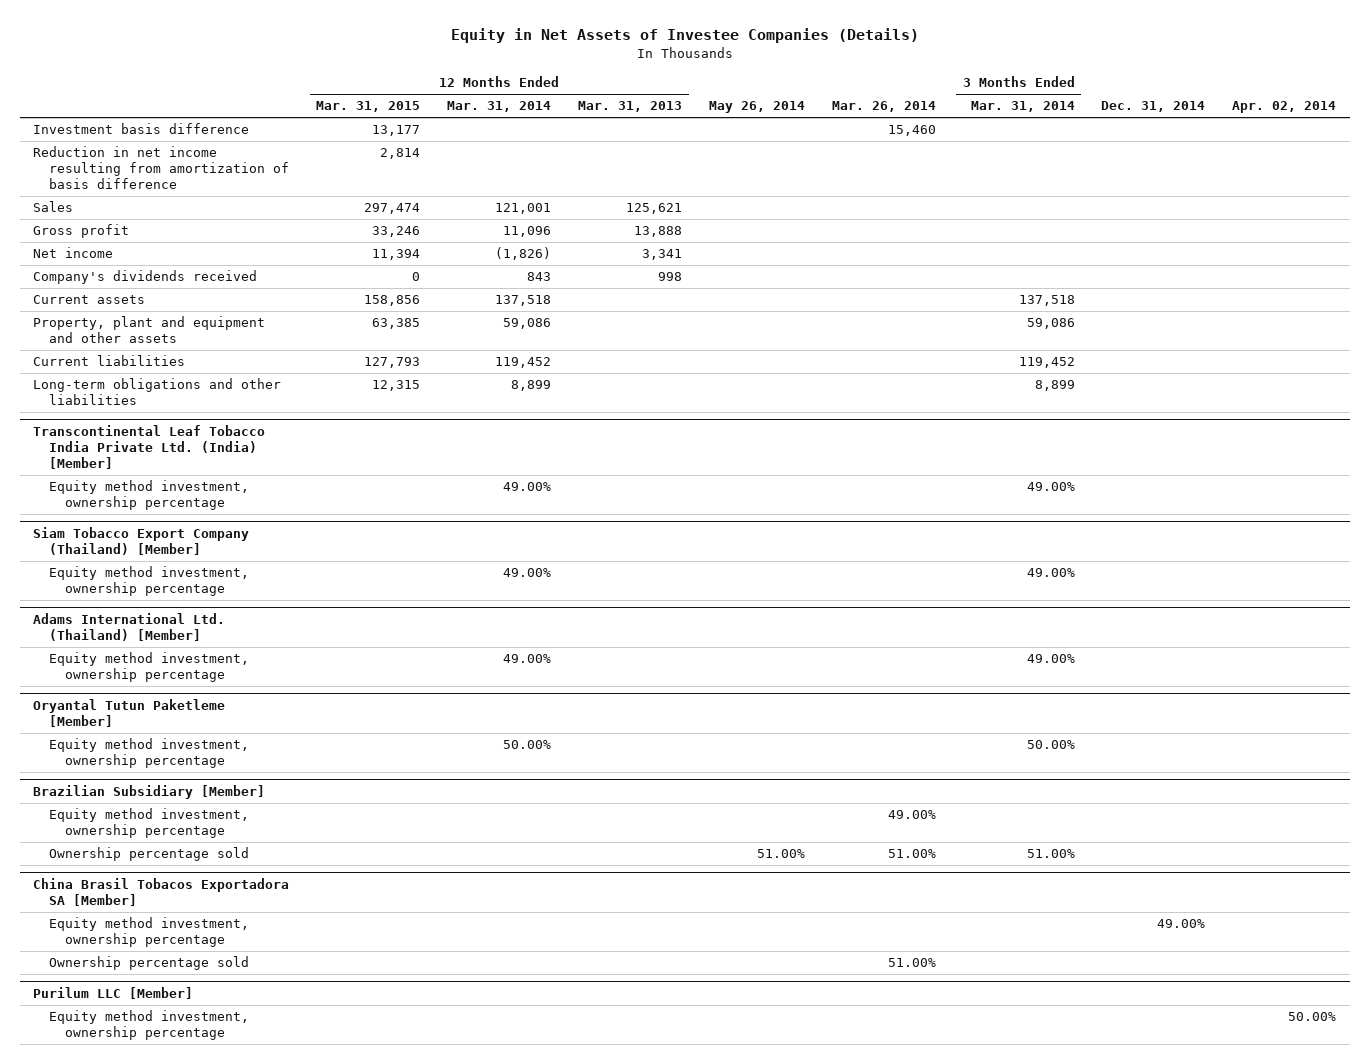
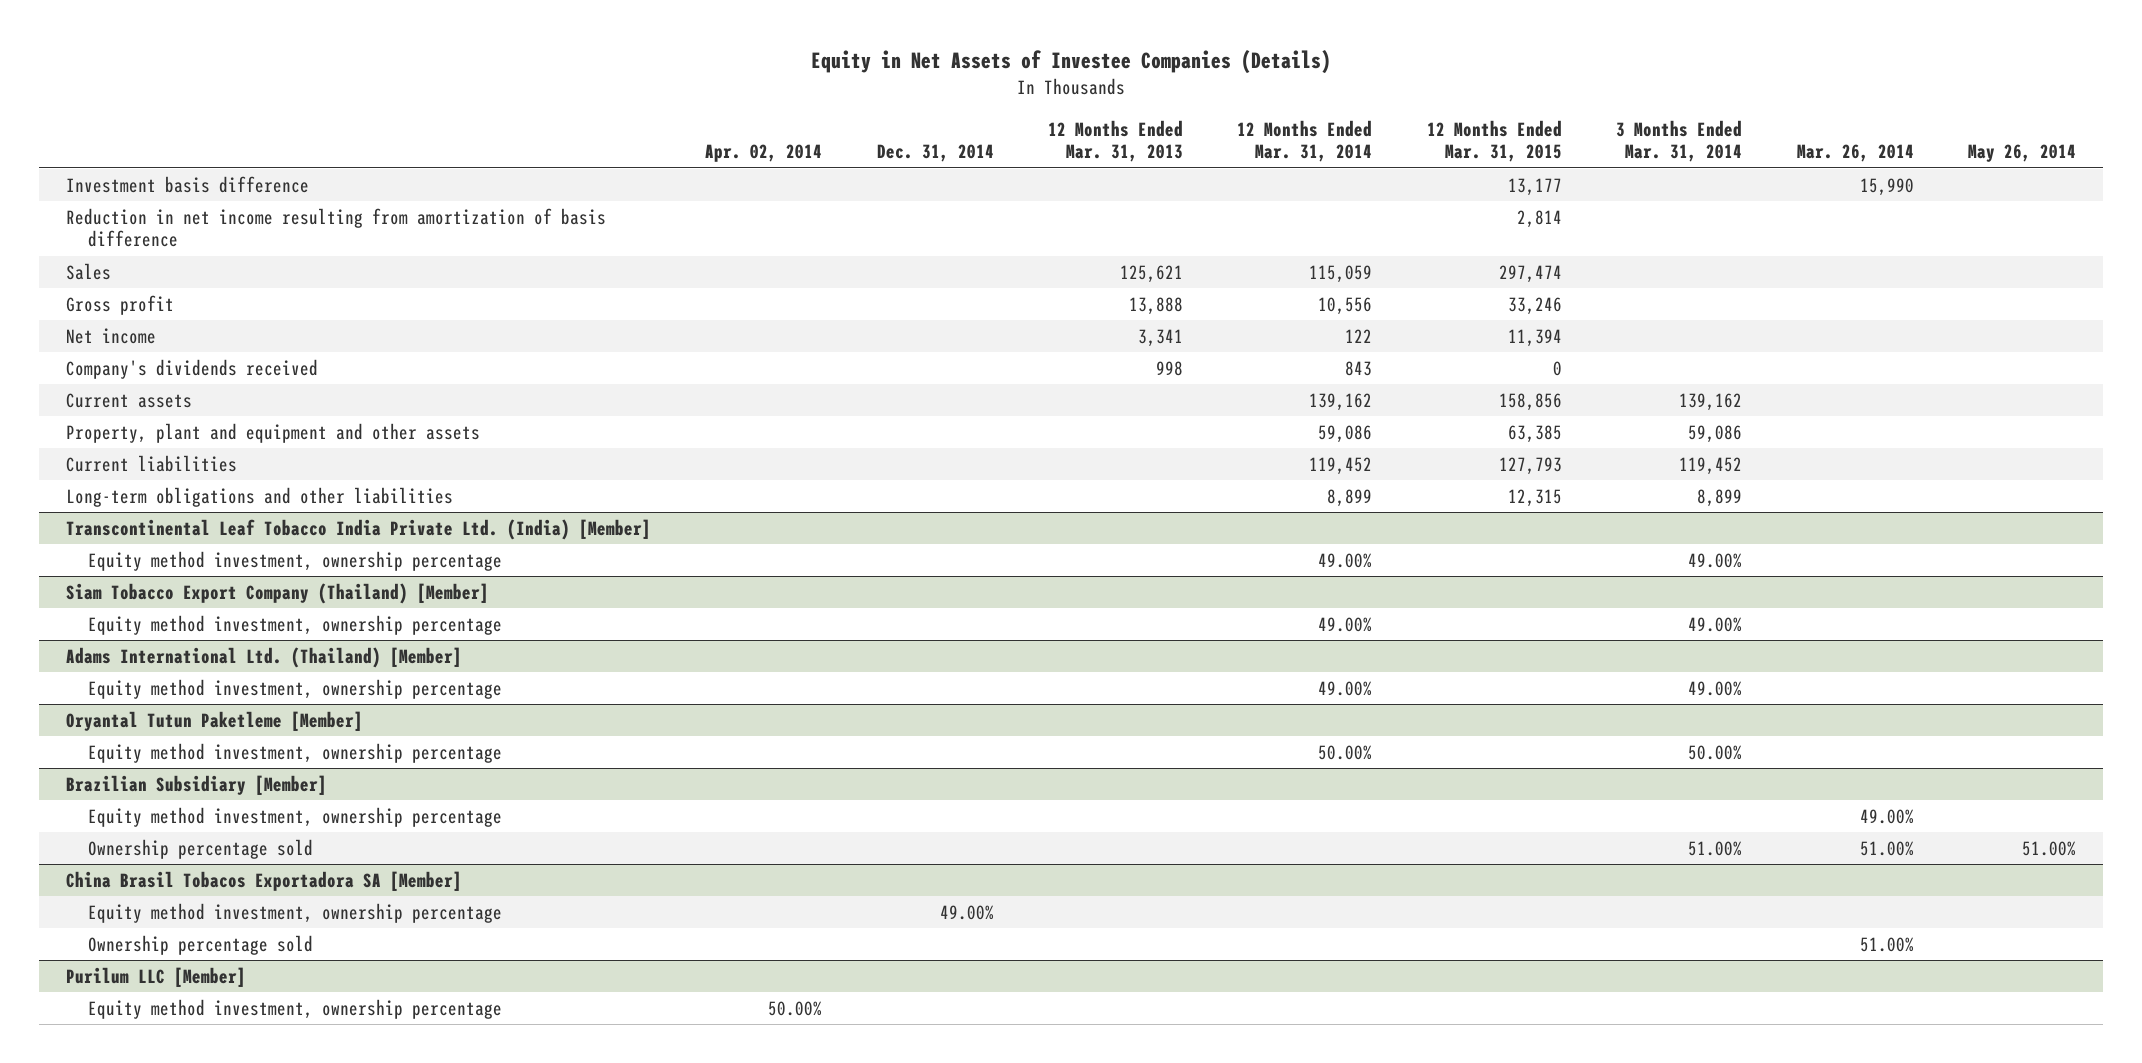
- | 12 Months Ended Mar. 31, 2015 | 12 Months Ended Mar. 31, 2014 | 12 Months Ended Mar. 31, 2013 | May 26, 2014 | Mar. 26, 2014 | 3 Months Ended Mar. 31, 2014 | Dec. 31, 2014 | Apr. 02, 2014
+ | Apr. 02, 2014 | Dec. 31, 2014 | 12 Months Ended Mar. 31, 2013 | 12 Months Ended Mar. 31, 2014 | 12 Months Ended Mar. 31, 2015 | 3 Months Ended Mar. 31, 2014 | Mar. 26, 2014 | May 26, 2014
- Investment basis difference | 13,177 | | | | 15,460 | | |
+ Investment basis difference | | | | | 13,177 | | 15,990 |
- Sales | 297,474 | 121,001 | 125,621 | | | | |
- Gross profit | 33,246 | 11,096 | 13,888 | | | | |
- Net income | 11,394 | (1,826) | 3,341 | | | | |
+ Sales | | | 125,621 | 115,059 | 297,474 | | |
+ Gross profit | | | 13,888 | 10,556 | 33,246 | | |
+ Net income | | | 3,341 | 122 | 11,394 | | |
- Current assets | 158,856 | 137,518 | | | | 137,518 | |
+ Current assets | | | | 139,162 | 158,856 | 139,162 | |

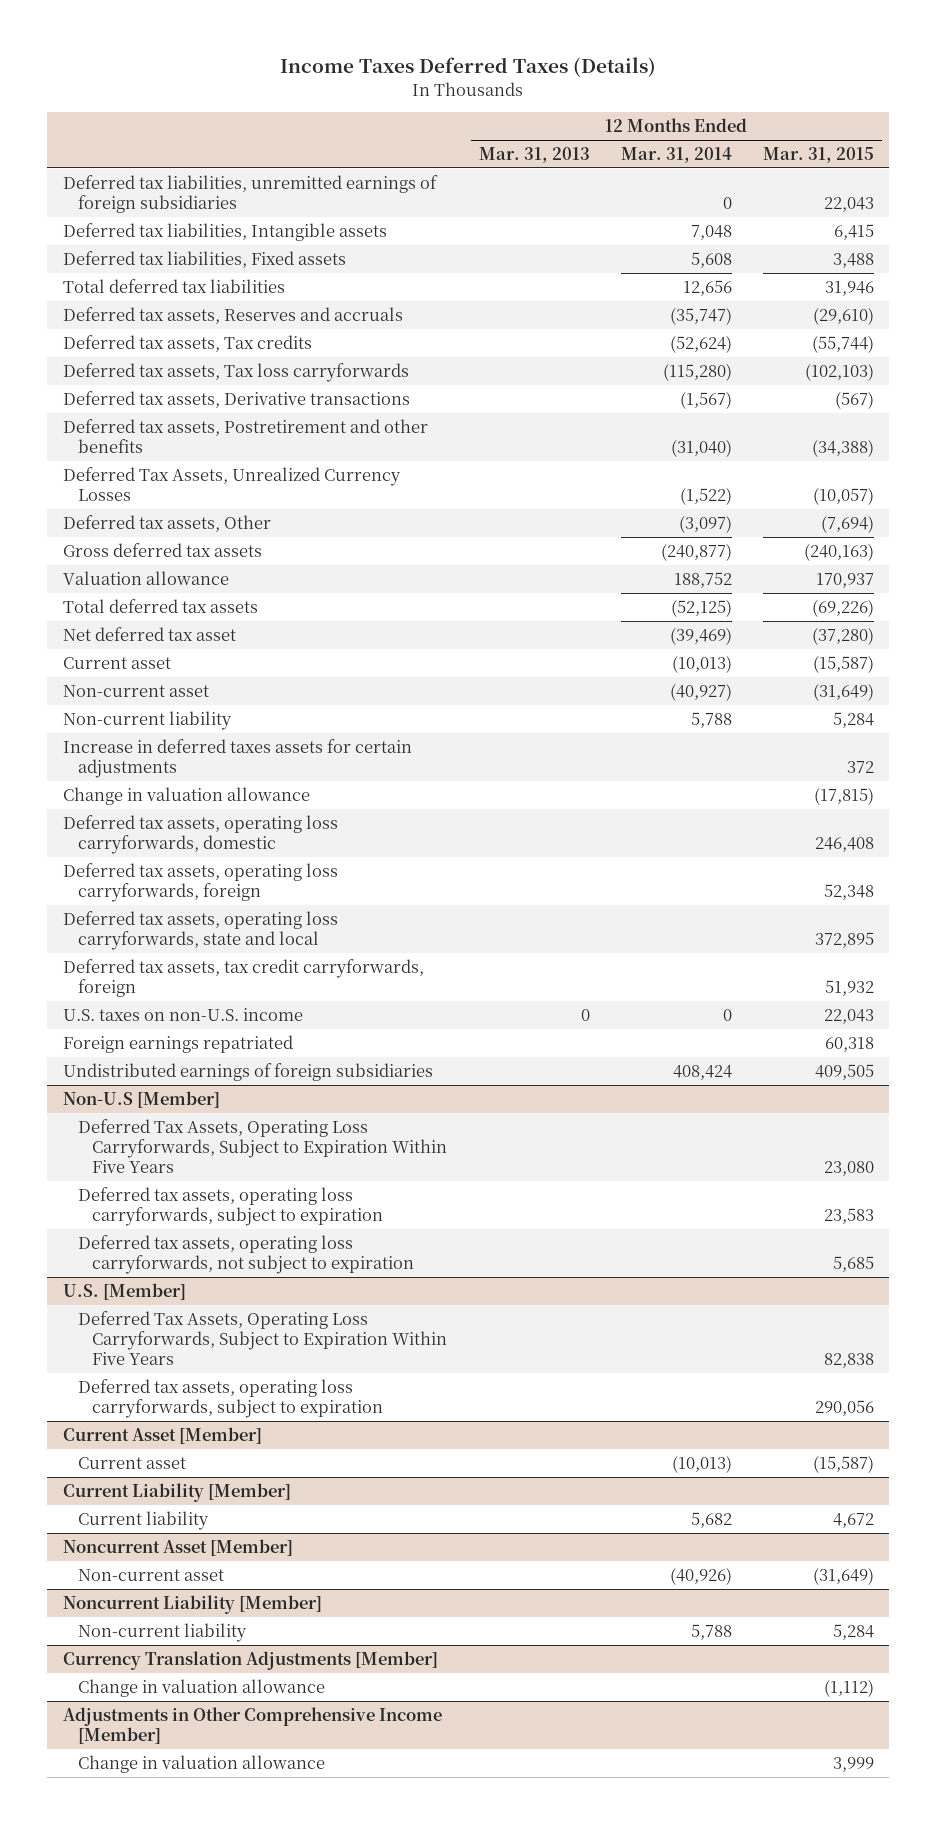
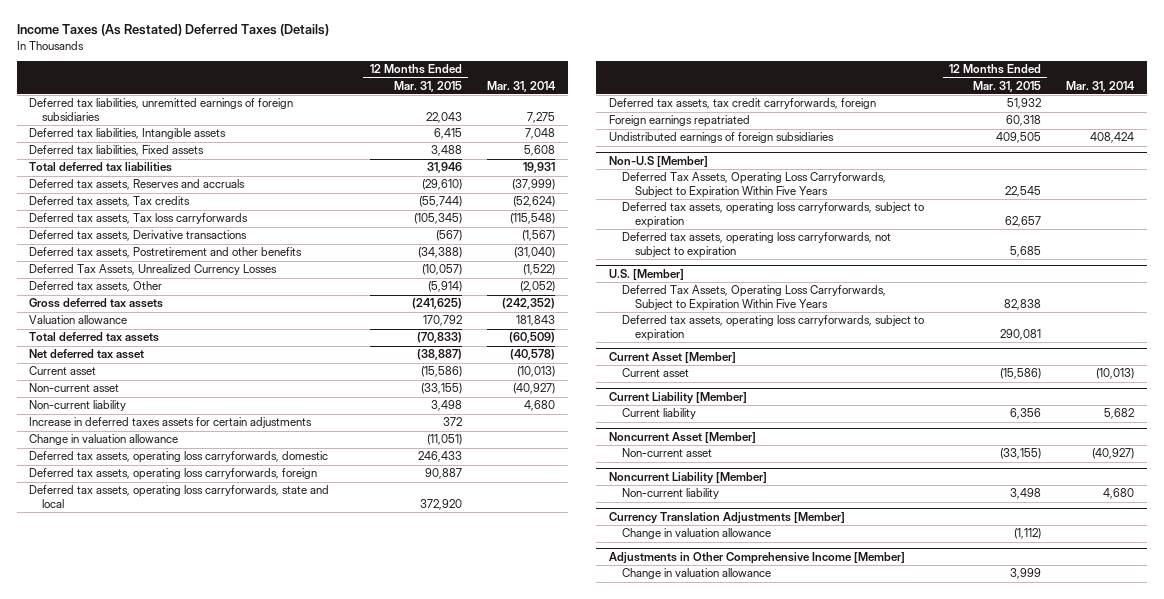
- Income Taxes Deferred Taxes (Details)
+ Income Taxes (As Restated) Deferred Taxes (Details)
- | 12 Months Ended Mar. 31, 2013 | 12 Months Ended Mar. 31, 2014 | 12 Months Ended Mar. 31, 2015
+ | 12 Months Ended Mar. 31, 2015 | Mar. 31, 2014
- Deferred tax assets, Tax loss carryforwards | | (115,280) | (102,103)
+ Deferred tax assets, Tax loss carryforwards | (105,345) | (115,548)
- Deferred tax assets, Other | | (3,097) | (7,694)
- Gross deferred tax assets | | (240,877) | (240,163)
- Valuation allowance | | 188,752 | 170,937
- Total deferred tax assets | | (52,125) | (69,226)
- Net deferred tax asset | | (39,469) | (37,280)
- Current asset | | (10,013) | (15,587)
- Non-current asset | | (40,927) | (31,649)
- Non-current liability | | 5,788 | 5,284
+ Deferred tax assets, Other | (5,914) | (2,052)
+ Gross deferred tax assets | (241,625) | (242,352)
+ Valuation allowance | 170,792 | 181,843
+ Total deferred tax assets | (70,833) | (60,509)
+ Net deferred tax asset | (38,887) | (40,578)
+ Current asset | (15,586) | (10,013)
+ Non-current asset | (33,155) | (40,927)
+ Non-current liability | 3,498 | 4,680
- Change in valuation allowance | | | (17,815)
- Deferred tax assets, operating loss carryforwards, domestic | | | 246,408
- Deferred tax assets, operating loss carryforwards, foreign | | | 52,348
- Deferred tax assets, operating loss carryforwards, state and local | | | 372,895
+ Change in valuation allowance | (11,051) |
+ Deferred tax assets, operating loss carryforwards, domestic | 246,433 |
+ Deferred tax assets, operating loss carryforwards, foreign | 90,887 |
+ Deferred tax assets, operating loss carryforwards, state and local | 372,920 |
- U.S. taxes on non-U.S. income | 0 | 0 | 22,043
@ Non-U.S [Member]
- Deferred Tax Assets, Operating Loss Carryforwards, Subject to Expiration Within Five Years | | | 23,080
- Deferred tax assets, operating loss carryforwards, subject to expiration | | | 23,583
+ Deferred Tax Assets, Operating Loss Carryforwards, Subject to Expiration Within Five Years | 22,545 |
+ Deferred tax assets, operating loss carryforwards, subject to expiration | 62,657 |
@ U.S. [Member]
- Deferred tax assets, operating loss carryforwards, subject to expiration | | | 290,056
+ Deferred tax assets, operating loss carryforwards, subject to expiration | 290,081 |
@ Current Asset [Member]
- Current asset | | (10,013) | (15,587)
+ Current asset | (15,586) | (10,013)
@ Current Liability [Member]
- Current liability | | 5,682 | 4,672
+ Current liability | 6,356 | 5,682
@ Noncurrent Asset [Member]
- Non-current asset | | (40,926) | (31,649)
+ Non-current asset | (33,155) | (40,927)
@ Noncurrent Liability [Member]
- Non-current liability | | 5,788 | 5,284
+ Non-current liability | 3,498 | 4,680

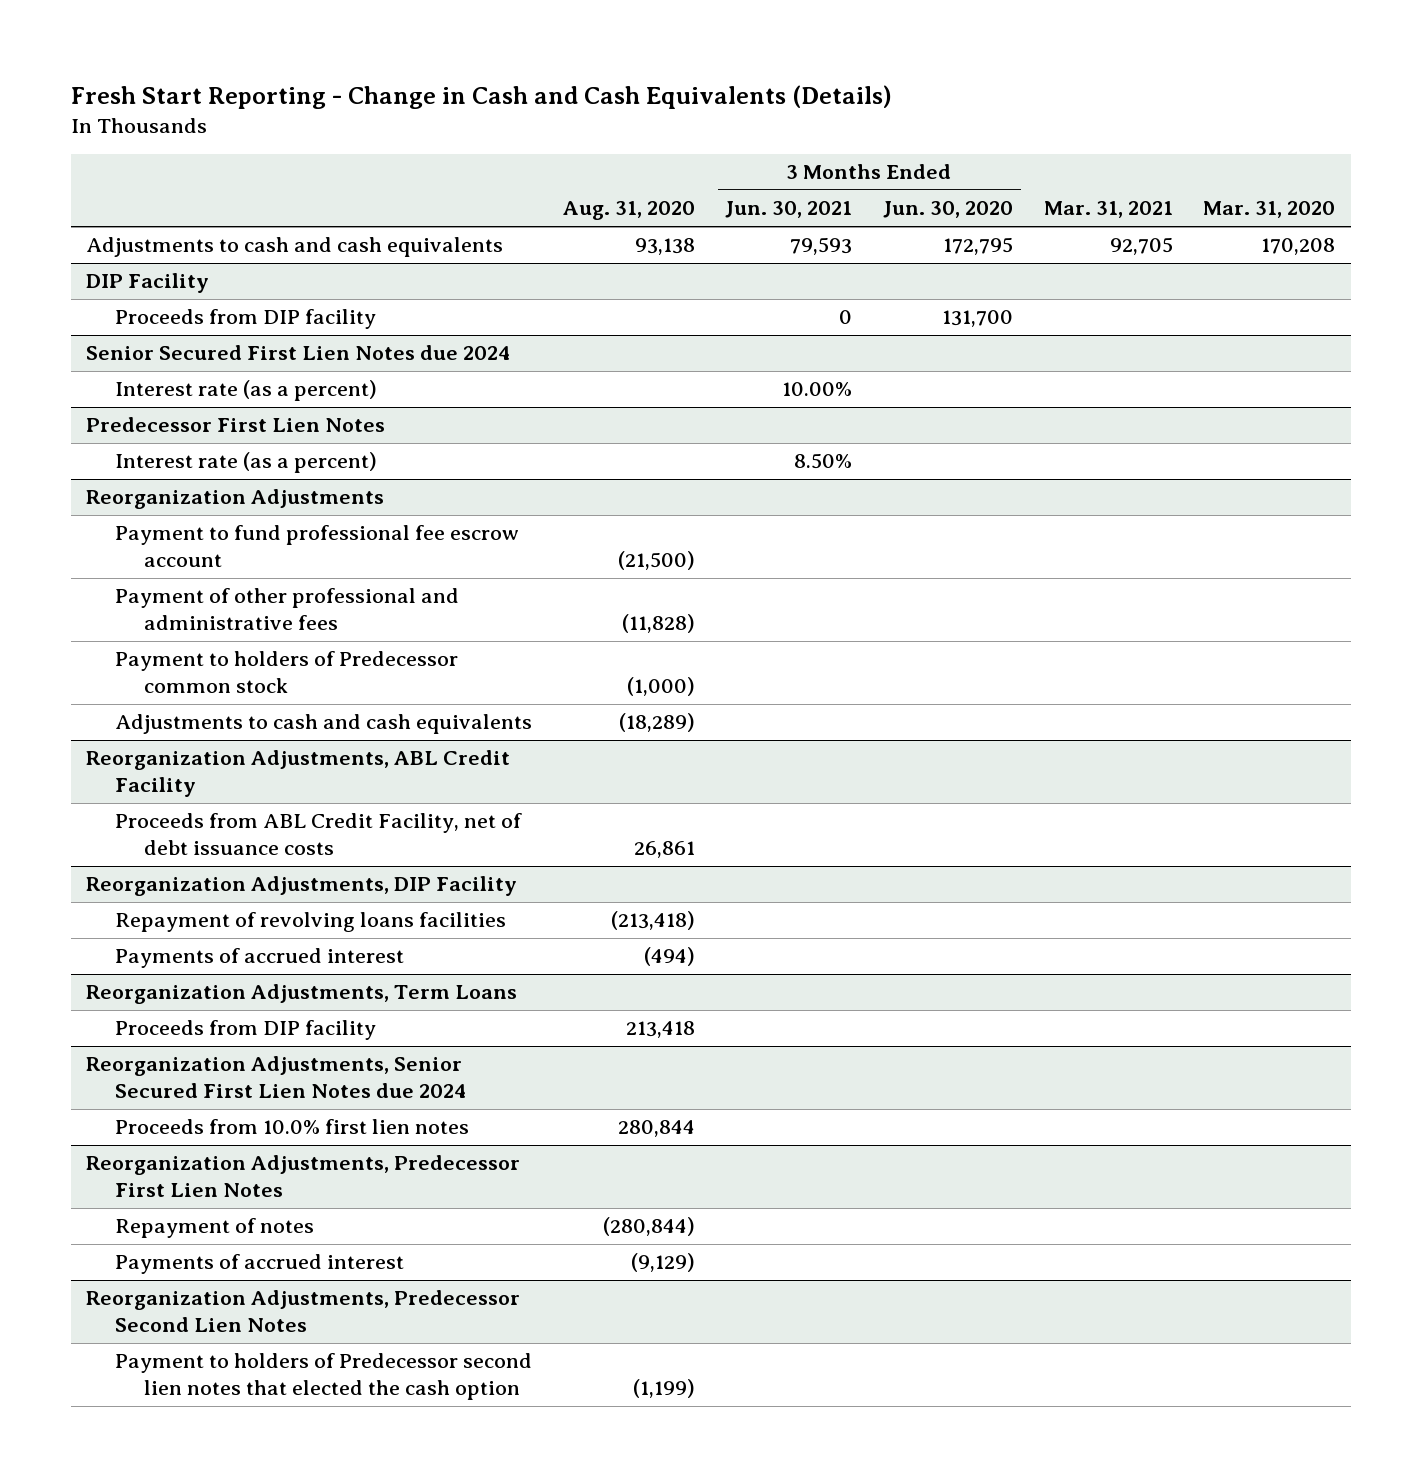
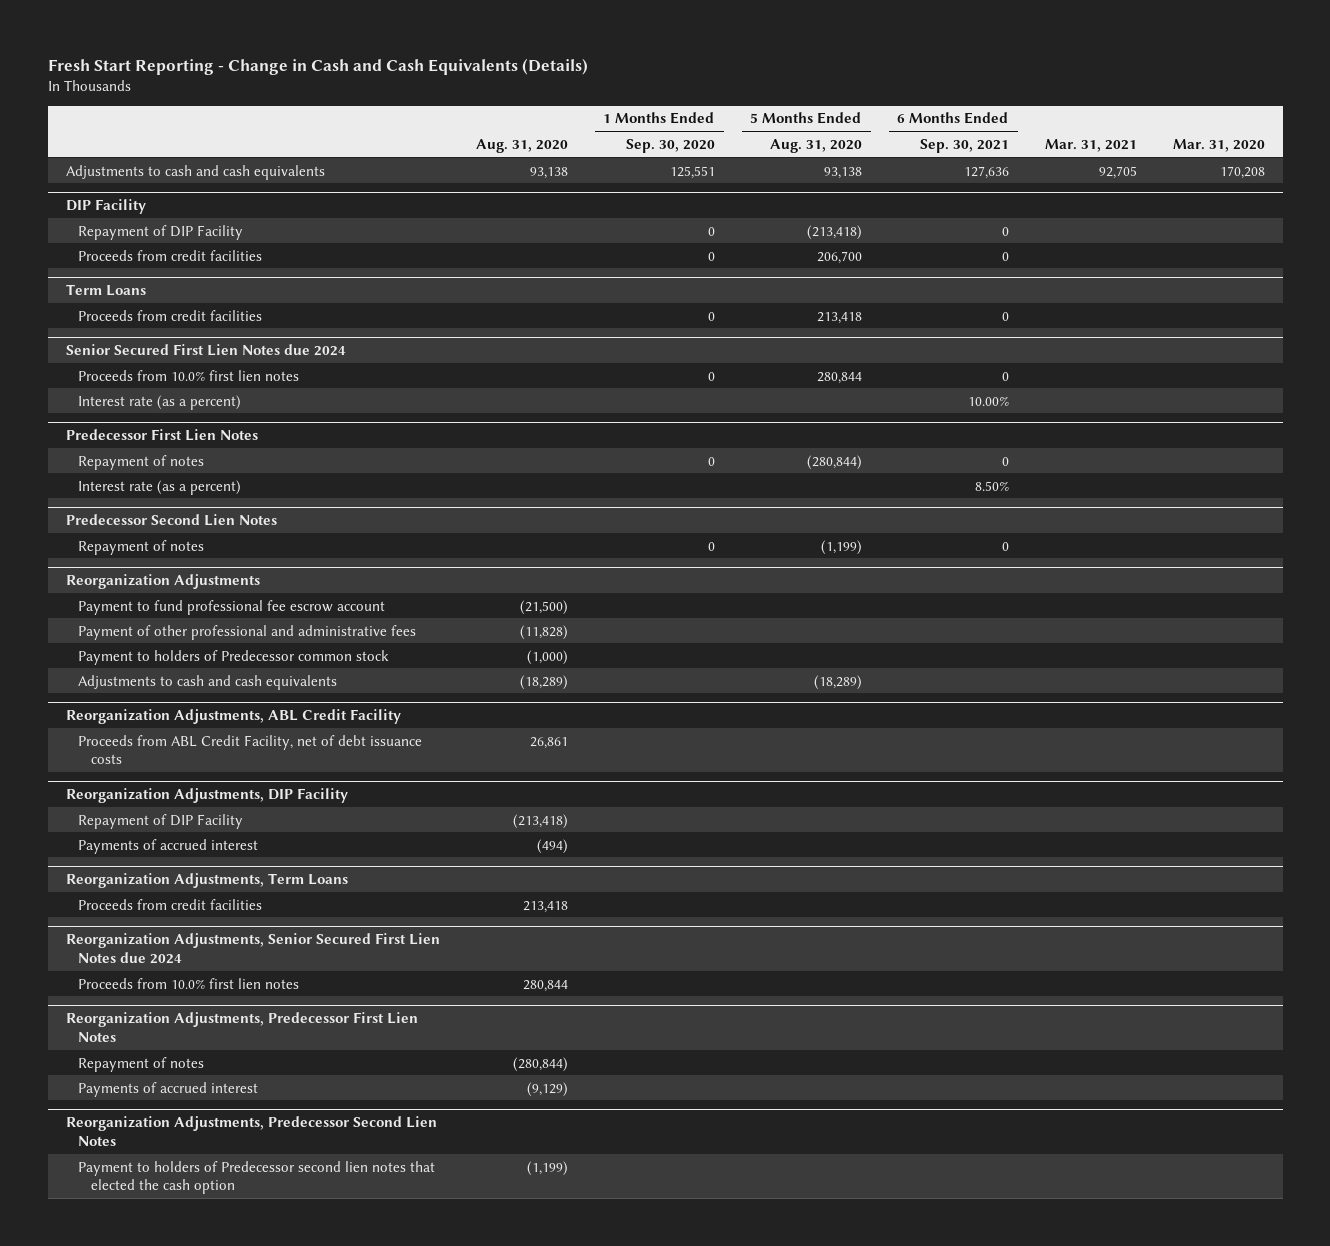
- | Aug. 31, 2020 | 3 Months Ended Jun. 30, 2021 | 3 Months Ended Jun. 30, 2020 | Mar. 31, 2021 | Mar. 31, 2020
+ | Aug. 31, 2020 | 1 Months Ended Sep. 30, 2020 | 5 Months Ended Aug. 31, 2020 | 6 Months Ended Sep. 30, 2021 | Mar. 31, 2021 | Mar. 31, 2020
@ DIP Facility
- Proceeds from DIP facility | | 0 | 131,700 | |
+ Repayment of DIP Facility | | 0 | (213,418) | 0 | |
+ Proceeds from credit facilities | | 0 | 206,700 | 0 | |
+ Term Loans
+ Proceeds from credit facilities | | 0 | 213,418 | 0 | |
@ Senior Secured First Lien Notes due 2024
+ Proceeds from 10.0% first lien notes | | 0 | 280,844 | 0 | |
@ Predecessor First Lien Notes
+ Repayment of notes | | 0 | (280,844) | 0 | |
+ Predecessor Second Lien Notes
+ Repayment of notes | | 0 | (1,199) | 0 | |
@ Reorganization Adjustments, DIP Facility
- Repayment of revolving loans facilities | (213,418) | | | |
+ Repayment of DIP Facility | (213,418) | | | | |
@ Reorganization Adjustments, Term Loans
- Proceeds from DIP facility | 213,418 | | | |
+ Proceeds from credit facilities | 213,418 | | | | |

